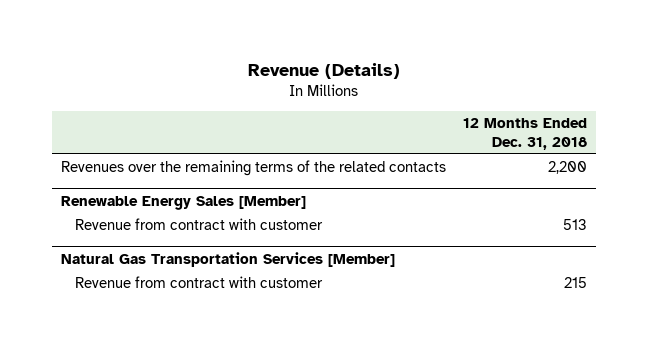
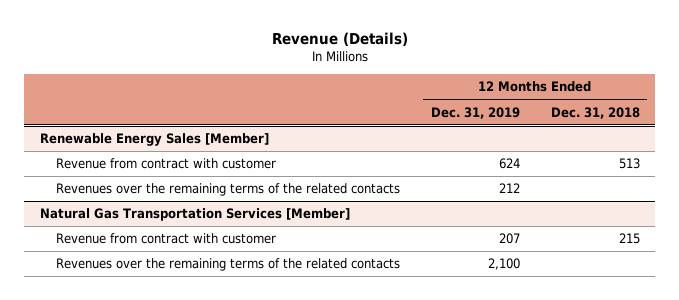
- | 12 Months Ended Dec. 31, 2018
+ | 12 Months Ended Dec. 31, 2019 | 12 Months Ended Dec. 31, 2018
- Revenues over the remaining terms of the related contacts | 2,200
@ Renewable Energy Sales [Member]
+ Revenues over the remaining terms of the related contacts | 212 |
@ Natural Gas Transportation Services [Member]
+ Revenues over the remaining terms of the related contacts | 2,100 |

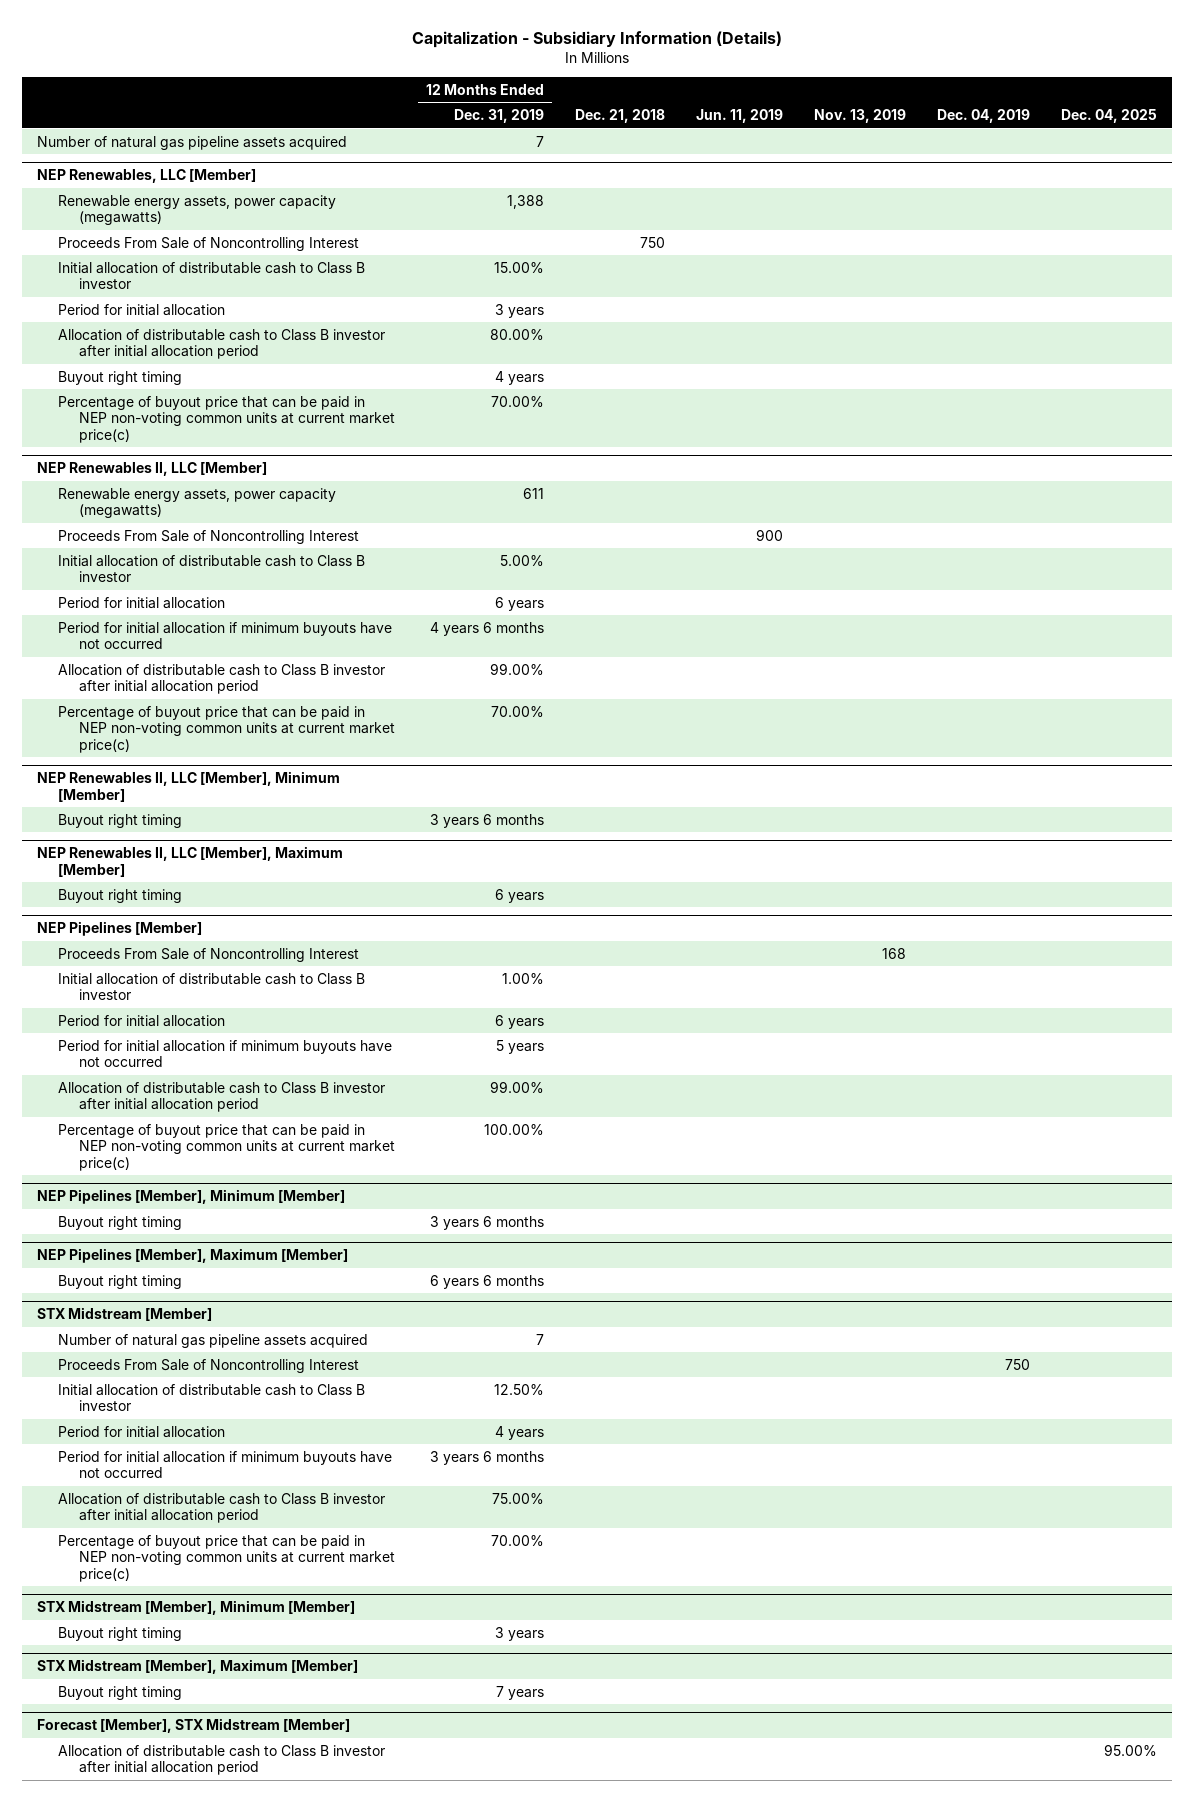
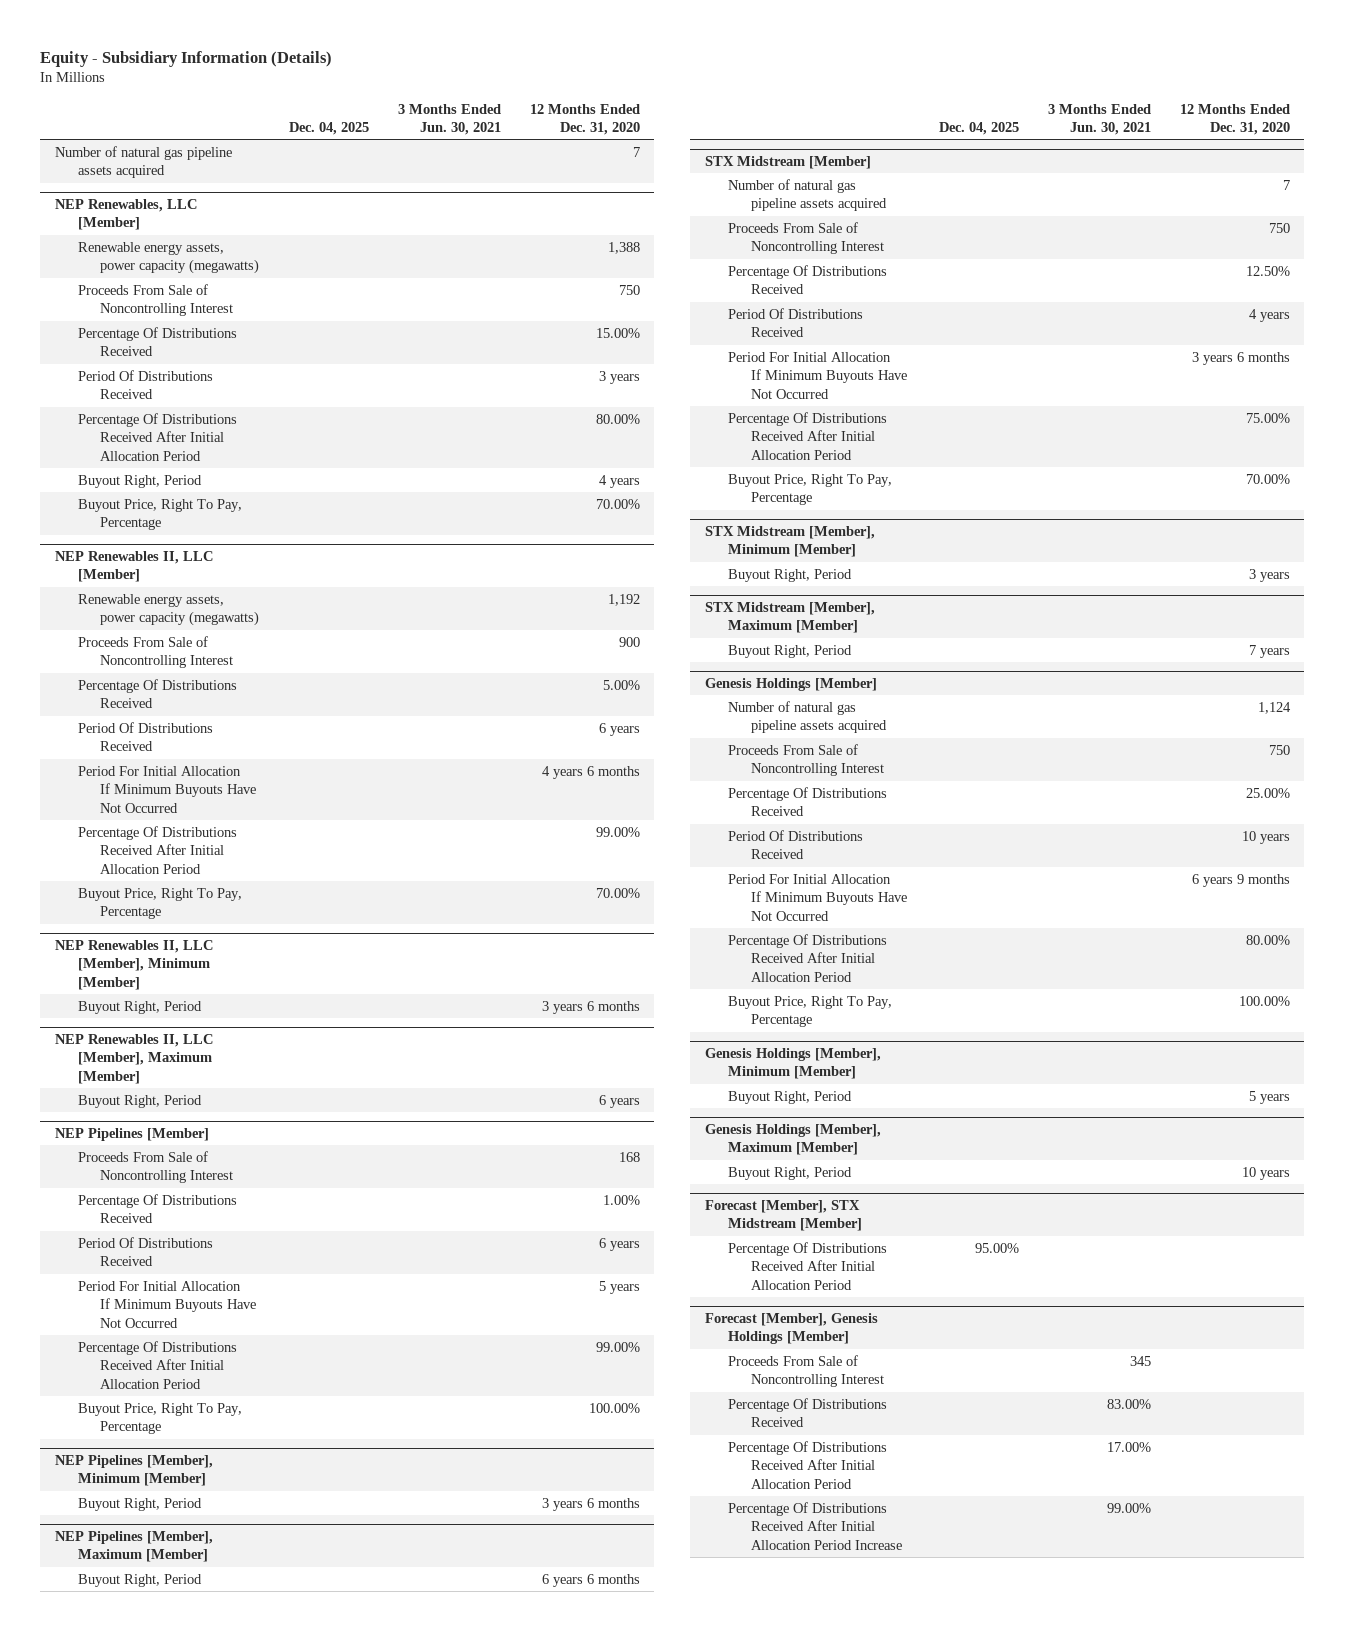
- Capitalization - Subsidiary Information (Details)
+ Equity - Subsidiary Information (Details)
- | 12 Months Ended Dec. 31, 2019 | Dec. 21, 2018 | Jun. 11, 2019 | Nov. 13, 2019 | Dec. 04, 2019 | Dec. 04, 2025
+ | Dec. 04, 2025 | 3 Months Ended Jun. 30, 2021 | 12 Months Ended Dec. 31, 2020
@ NEP Renewables, LLC [Member]
- Initial allocation of distributable cash to Class B investor | 15.00% | | | | |
- Period for initial allocation | 3 years | | | | |
- Allocation of distributable cash to Class B investor after initial allocation period | 80.00% | | | | |
- Buyout right timing | 4 years | | | | |
- Percentage of buyout price that can be paid in NEP non-voting common units at current market price(c) | 70.00% | | | | |
+ Percentage Of Distributions Received | | | 15.00%
+ Period Of Distributions Received | | | 3 years
+ Percentage Of Distributions Received After Initial Allocation Period | | | 80.00%
+ Buyout Right, Period | | | 4 years
+ Buyout Price, Right To Pay, Percentage | | | 70.00%
@ NEP Renewables II, LLC [Member]
- Initial allocation of distributable cash to Class B investor | 5.00% | | | | |
- Period for initial allocation | 6 years | | | | |
- Period for initial allocation if minimum buyouts have not occurred | 4 years 6 months | | | | |
- Allocation of distributable cash to Class B investor after initial allocation period | 99.00% | | | | |
- Percentage of buyout price that can be paid in NEP non-voting common units at current market price(c) | 70.00% | | | | |
+ Percentage Of Distributions Received | | | 5.00%
+ Period Of Distributions Received | | | 6 years
+ Period For Initial Allocation If Minimum Buyouts Have Not Occurred | | | 4 years 6 months
+ Percentage Of Distributions Received After Initial Allocation Period | | | 99.00%
+ Buyout Price, Right To Pay, Percentage | | | 70.00%
@ NEP Renewables II, LLC [Member], Minimum [Member]
- Buyout right timing | 3 years 6 months | | | | |
+ Buyout Right, Period | | | 3 years 6 months
@ NEP Renewables II, LLC [Member], Maximum [Member]
- Buyout right timing | 6 years | | | | |
+ Buyout Right, Period | | | 6 years
@ NEP Pipelines [Member]
- Initial allocation of distributable cash to Class B investor | 1.00% | | | | |
- Period for initial allocation | 6 years | | | | |
- Period for initial allocation if minimum buyouts have not occurred | 5 years | | | | |
- Allocation of distributable cash to Class B investor after initial allocation period | 99.00% | | | | |
- Percentage of buyout price that can be paid in NEP non-voting common units at current market price(c) | 100.00% | | | | |
+ Percentage Of Distributions Received | | | 1.00%
+ Period Of Distributions Received | | | 6 years
+ Period For Initial Allocation If Minimum Buyouts Have Not Occurred | | | 5 years
+ Percentage Of Distributions Received After Initial Allocation Period | | | 99.00%
+ Buyout Price, Right To Pay, Percentage | | | 100.00%
@ NEP Pipelines [Member], Minimum [Member]
- Buyout right timing | 3 years 6 months | | | | |
+ Buyout Right, Period | | | 3 years 6 months
@ NEP Pipelines [Member], Maximum [Member]
- Buyout right timing | 6 years 6 months | | | | |
+ Buyout Right, Period | | | 6 years 6 months
@ STX Midstream [Member]
- Initial allocation of distributable cash to Class B investor | 12.50% | | | | |
- Period for initial allocation | 4 years | | | | |
- Period for initial allocation if minimum buyouts have not occurred | 3 years 6 months | | | | |
- Allocation of distributable cash to Class B investor after initial allocation period | 75.00% | | | | |
- Percentage of buyout price that can be paid in NEP non-voting common units at current market price(c) | 70.00% | | | | |
+ Percentage Of Distributions Received | | | 12.50%
+ Period Of Distributions Received | | | 4 years
+ Period For Initial Allocation If Minimum Buyouts Have Not Occurred | | | 3 years 6 months
+ Percentage Of Distributions Received After Initial Allocation Period | | | 75.00%
+ Buyout Price, Right To Pay, Percentage | | | 70.00%
@ STX Midstream [Member], Minimum [Member]
- Buyout right timing | 3 years | | | | |
+ Buyout Right, Period | | | 3 years
@ STX Midstream [Member], Maximum [Member]
- Buyout right timing | 7 years | | | | |
+ Buyout Right, Period | | | 7 years
+ Genesis Holdings [Member]
+ Number of natural gas pipeline assets acquired | | | 1,124
+ Proceeds From Sale of Noncontrolling Interest | | | 750
+ Percentage Of Distributions Received | | | 25.00%
+ Period Of Distributions Received | | | 10 years
+ Period For Initial Allocation If Minimum Buyouts Have Not Occurred | | | 6 years 9 months
+ Percentage Of Distributions Received After Initial Allocation Period | | | 80.00%
+ Buyout Price, Right To Pay, Percentage | | | 100.00%
+ Genesis Holdings [Member], Minimum [Member]
+ Buyout Right, Period | | | 5 years
+ Genesis Holdings [Member], Maximum [Member]
+ Buyout Right, Period | | | 10 years
@ Forecast [Member], STX Midstream [Member]
- Allocation of distributable cash to Class B investor after initial allocation period | | | | | | 95.00%
+ Percentage Of Distributions Received After Initial Allocation Period | 95.00% | |
+ Forecast [Member], Genesis Holdings [Member]
+ Proceeds From Sale of Noncontrolling Interest | | 345 |
+ Percentage Of Distributions Received | | 83.00% |
+ Percentage Of Distributions Received After Initial Allocation Period | | 17.00% |
+ Percentage Of Distributions Received After Initial Allocation Period Increase | | 99.00% |

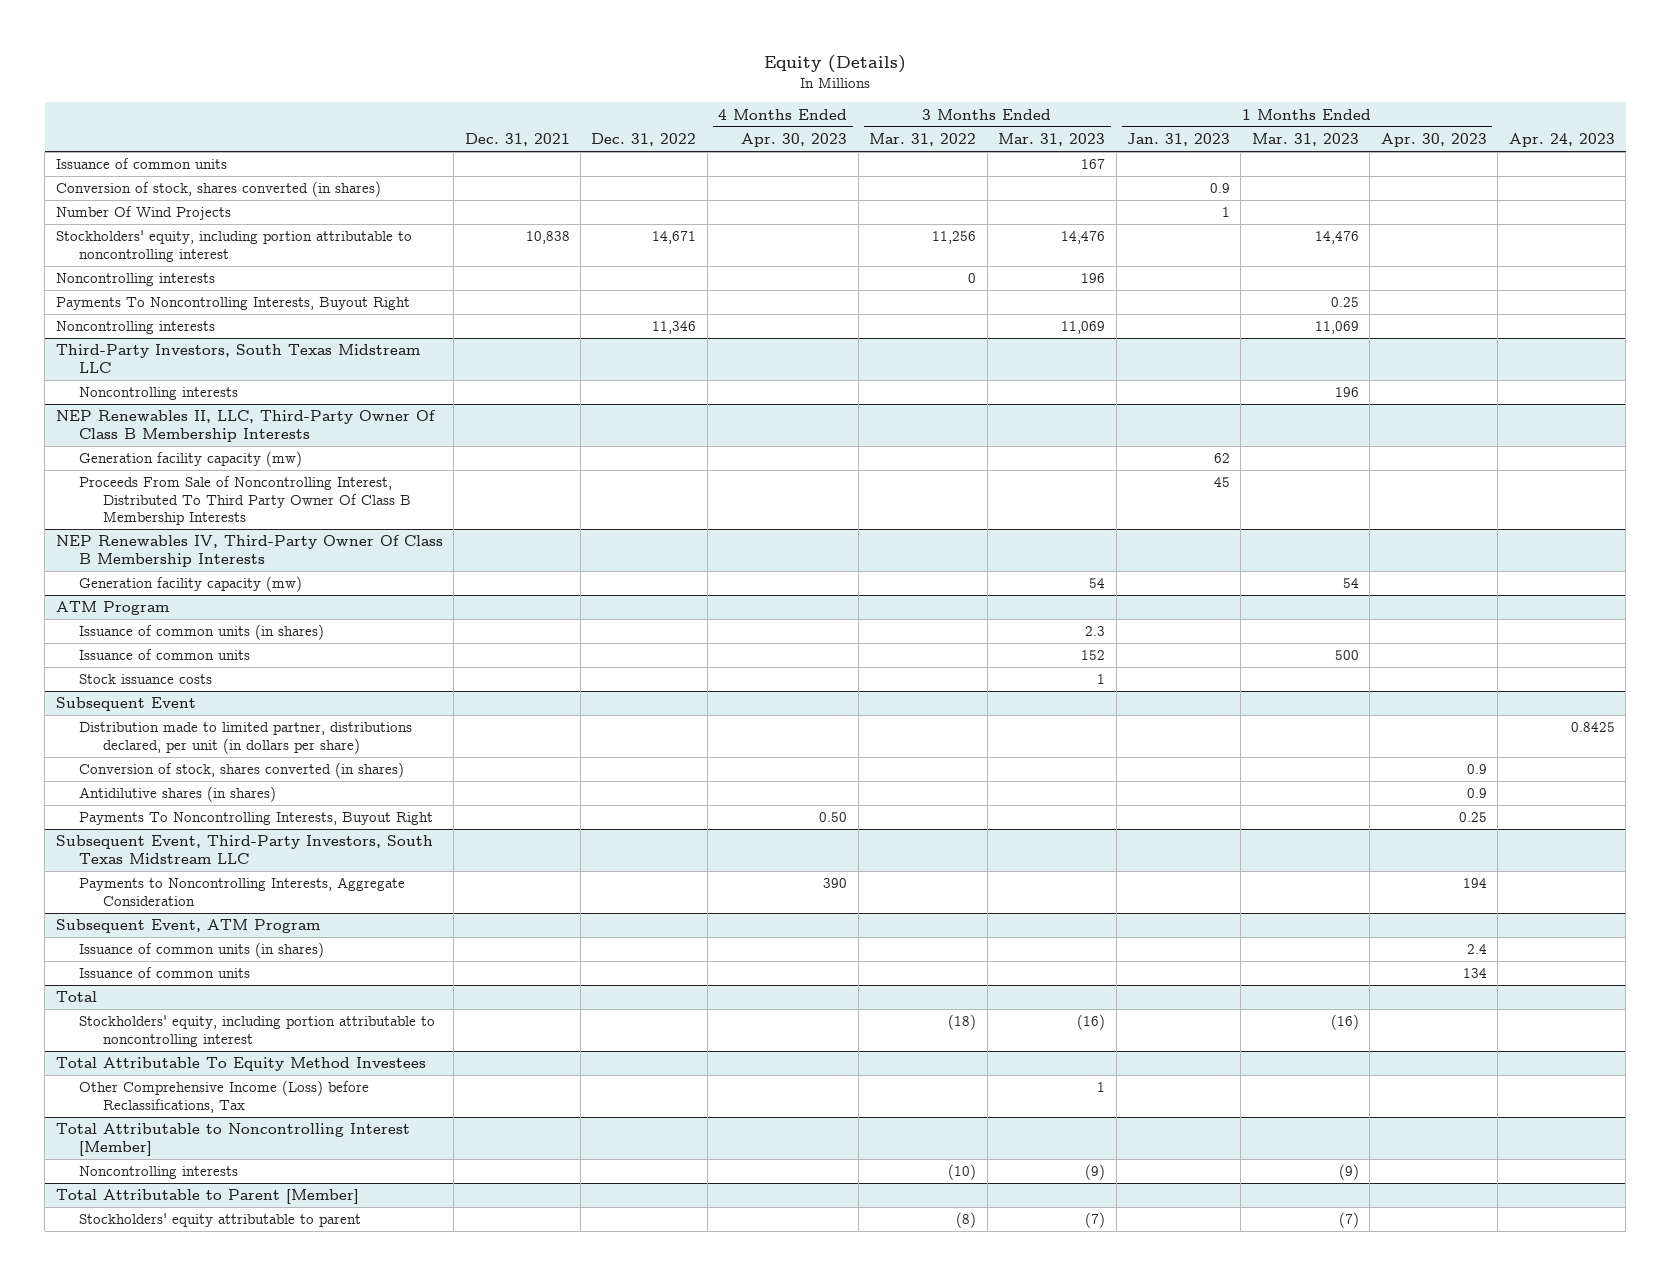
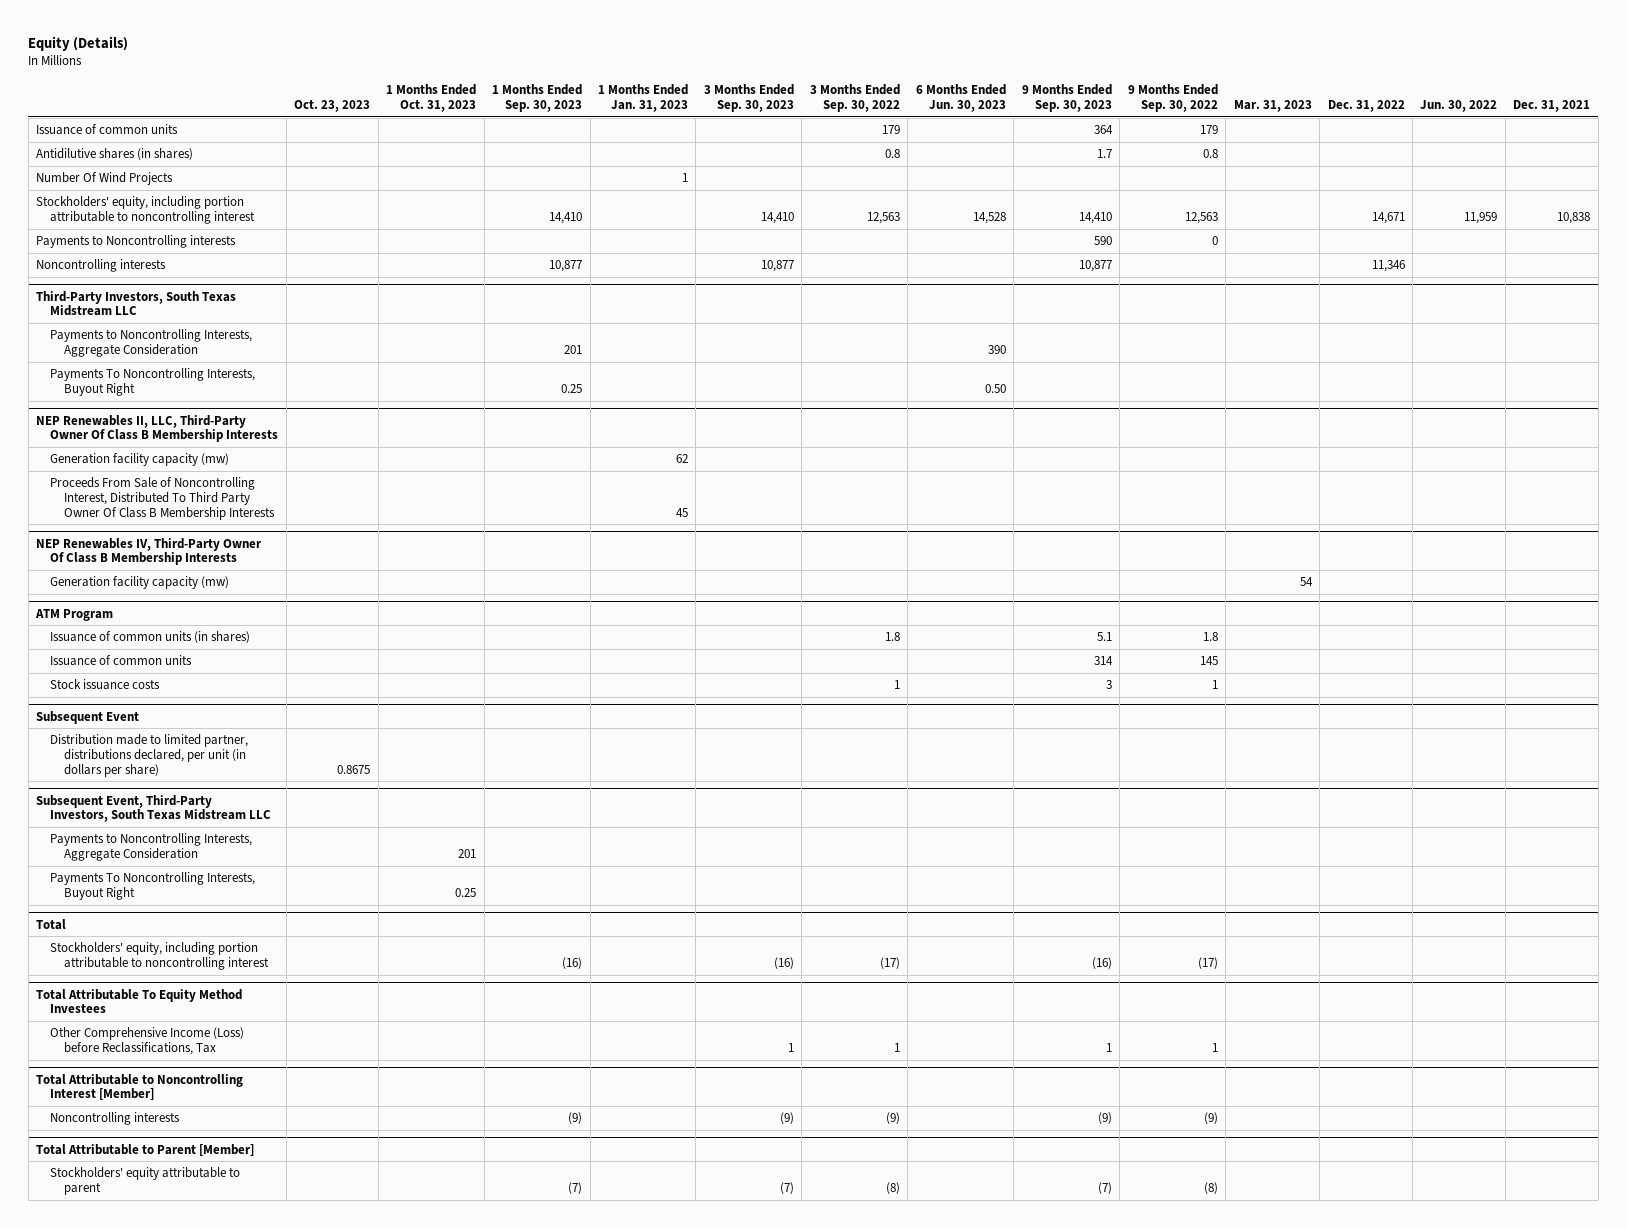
- | Dec. 31, 2021 | Dec. 31, 2022 | 4 Months Ended Apr. 30, 2023 | 3 Months Ended Mar. 31, 2022 | 3 Months Ended Mar. 31, 2023 | 1 Months Ended Jan. 31, 2023 | 1 Months Ended Mar. 31, 2023 | 1 Months Ended Apr. 30, 2023 | Apr. 24, 2023
+ | Oct. 23, 2023 | 1 Months Ended Oct. 31, 2023 | 1 Months Ended Sep. 30, 2023 | 1 Months Ended Jan. 31, 2023 | 3 Months Ended Sep. 30, 2023 | 3 Months Ended Sep. 30, 2022 | 6 Months Ended Jun. 30, 2023 | 9 Months Ended Sep. 30, 2023 | 9 Months Ended Sep. 30, 2022 | Mar. 31, 2023 | Dec. 31, 2022 | Jun. 30, 2022 | Dec. 31, 2021
- Conversion of stock, shares converted (in shares) | | | | | | 0.9 | | |
+ Antidilutive shares (in shares) | | | | | | 0.8 | | 1.7 | 0.8 | | | |
- Noncontrolling interests | | | | 0 | 196 | | | |
- Payments To Noncontrolling Interests, Buyout Right | | | | | | | 0.25 | |
+ Payments to Noncontrolling interests | | | | | | | | 590 | 0 | | | |
@ Third-Party Investors, South Texas Midstream LLC
- Noncontrolling interests | | | | | | | 196 | |
+ Payments to Noncontrolling Interests, Aggregate Consideration | | | 201 | | | | 390 | | | | | |
+ Payments To Noncontrolling Interests, Buyout Right | | | 0.25 | | | | 0.50 | | | | | |
@ Subsequent Event
- Conversion of stock, shares converted (in shares) | | | | | | | | 0.9 |
- Antidilutive shares (in shares) | | | | | | | | 0.9 |
- Payments To Noncontrolling Interests, Buyout Right | | | 0.50 | | | | | 0.25 |
- Subsequent Event, ATM Program
- Issuance of common units (in shares) | | | | | | | | 2.4 |
- Issuance of common units | | | | | | | | 134 |
@ Subsequent Event, Third-Party Investors, South Texas Midstream LLC
+ Payments To Noncontrolling Interests, Buyout Right | | 0.25 | | | | | | | | | | |

